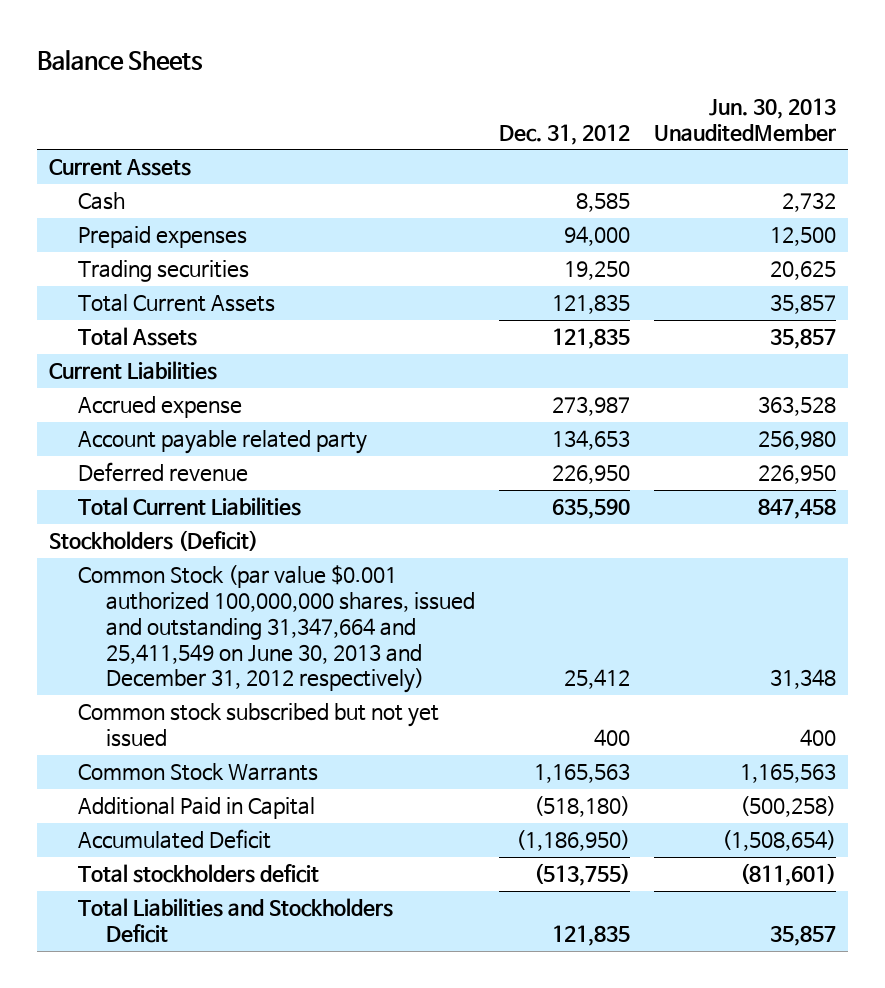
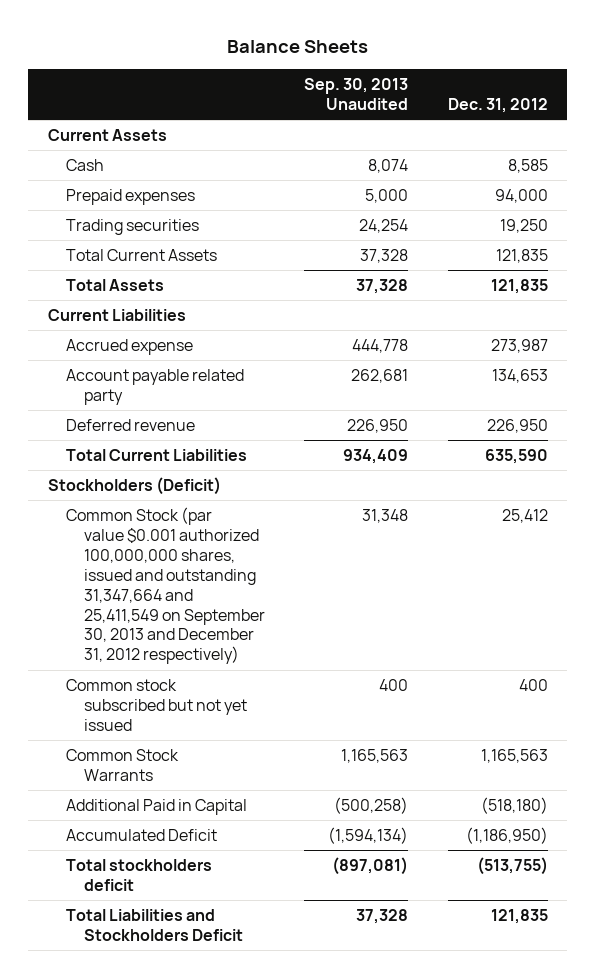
- | Dec. 31, 2012 | Jun. 30, 2013 UnauditedMember
+ | Sep. 30, 2013 Unaudited | Dec. 31, 2012
- Common Stock (par value $0.001 authorized 100,000,000 shares, issued and outstanding 31,347,664 and 25,411,549 on June 30, 2013 and December 31, 2012 respectively) | 25,412 | 31,348
+ Common Stock (par value $0.001 authorized 100,000,000 shares, issued and outstanding 31,347,664 and 25,411,549 on September 30, 2013 and December 31, 2012 respectively) | 31,348 | 25,412

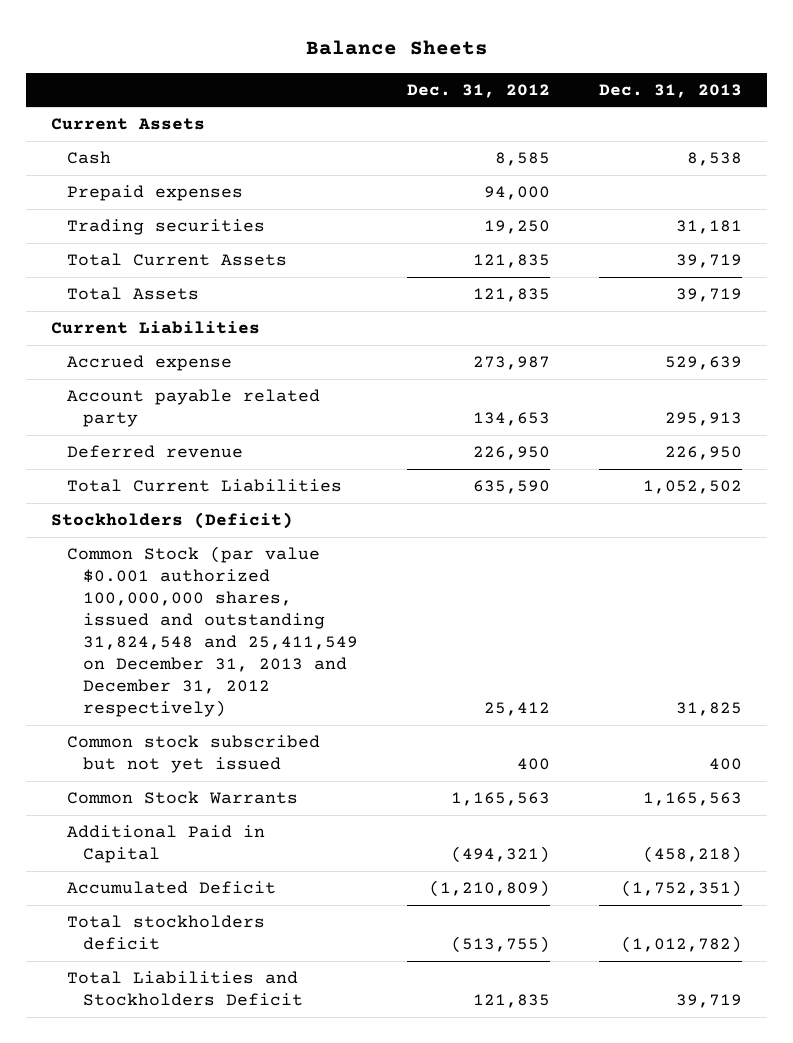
- | Sep. 30, 2013 Unaudited | Dec. 31, 2012
+ | Dec. 31, 2012 | Dec. 31, 2013
- Common Stock (par value $0.001 authorized 100,000,000 shares, issued and outstanding 31,347,664 and 25,411,549 on September 30, 2013 and December 31, 2012 respectively) | 31,348 | 25,412
+ Common Stock (par value $0.001 authorized 100,000,000 shares, issued and outstanding 31,824,548 and 25,411,549 on December 31, 2013 and December 31, 2012 respectively) | 25,412 | 31,825
- Additional Paid in Capital | (500,258) | (518,180)
- Accumulated Deficit | (1,594,134) | (1,186,950)
+ Additional Paid in Capital | (494,321) | (458,218)
+ Accumulated Deficit | (1,210,809) | (1,752,351)

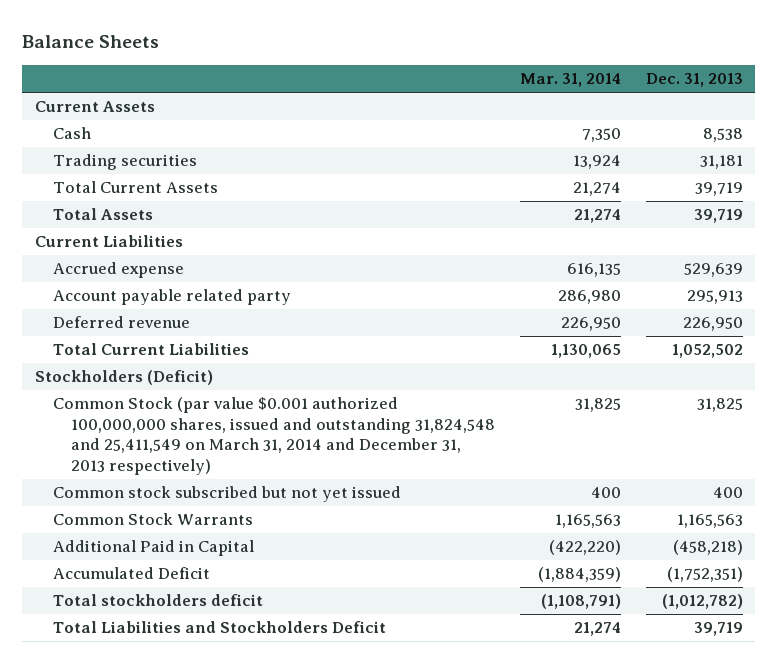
- | Dec. 31, 2012 | Dec. 31, 2013
+ | Mar. 31, 2014 | Dec. 31, 2013
- Prepaid expenses | 94,000 |
- Common Stock (par value $0.001 authorized 100,000,000 shares, issued and outstanding 31,824,548 and 25,411,549 on December 31, 2013 and December 31, 2012 respectively) | 25,412 | 31,825
+ Common Stock (par value $0.001 authorized 100,000,000 shares, issued and outstanding 31,824,548 and 25,411,549 on March 31, 2014 and December 31, 2013 respectively) | 31,825 | 31,825

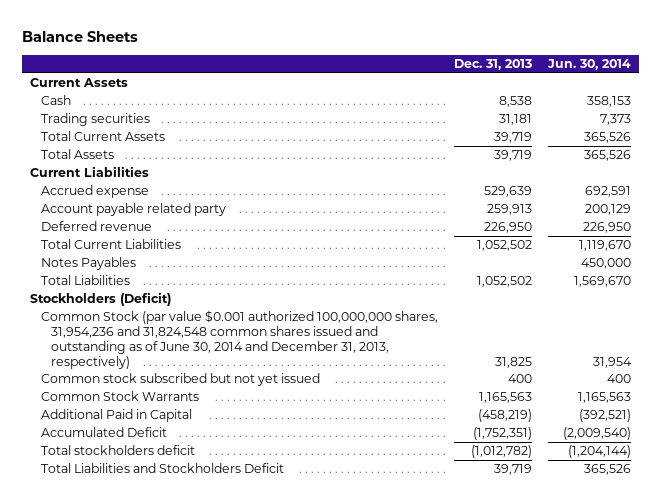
- | Mar. 31, 2014 | Dec. 31, 2013
+ | Dec. 31, 2013 | Jun. 30, 2014
- Account payable related party | 286,980 | 295,913
+ Account payable related party | 259,913 | 200,129
+ Notes Payables | | 450,000
+ Total Liabilities | 1,052,502 | 1,569,670
- Common Stock (par value $0.001 authorized 100,000,000 shares, issued and outstanding 31,824,548 and 25,411,549 on March 31, 2014 and December 31, 2013 respectively) | 31,825 | 31,825
+ Common Stock (par value $0.001 authorized 100,000,000 shares, 31,954,236 and 31,824,548 common shares issued and outstanding as of June 30, 2014 and December 31, 2013, respectively) | 31,825 | 31,954
- Additional Paid in Capital | (422,220) | (458,218)
+ Additional Paid in Capital | (458,219) | (392,521)

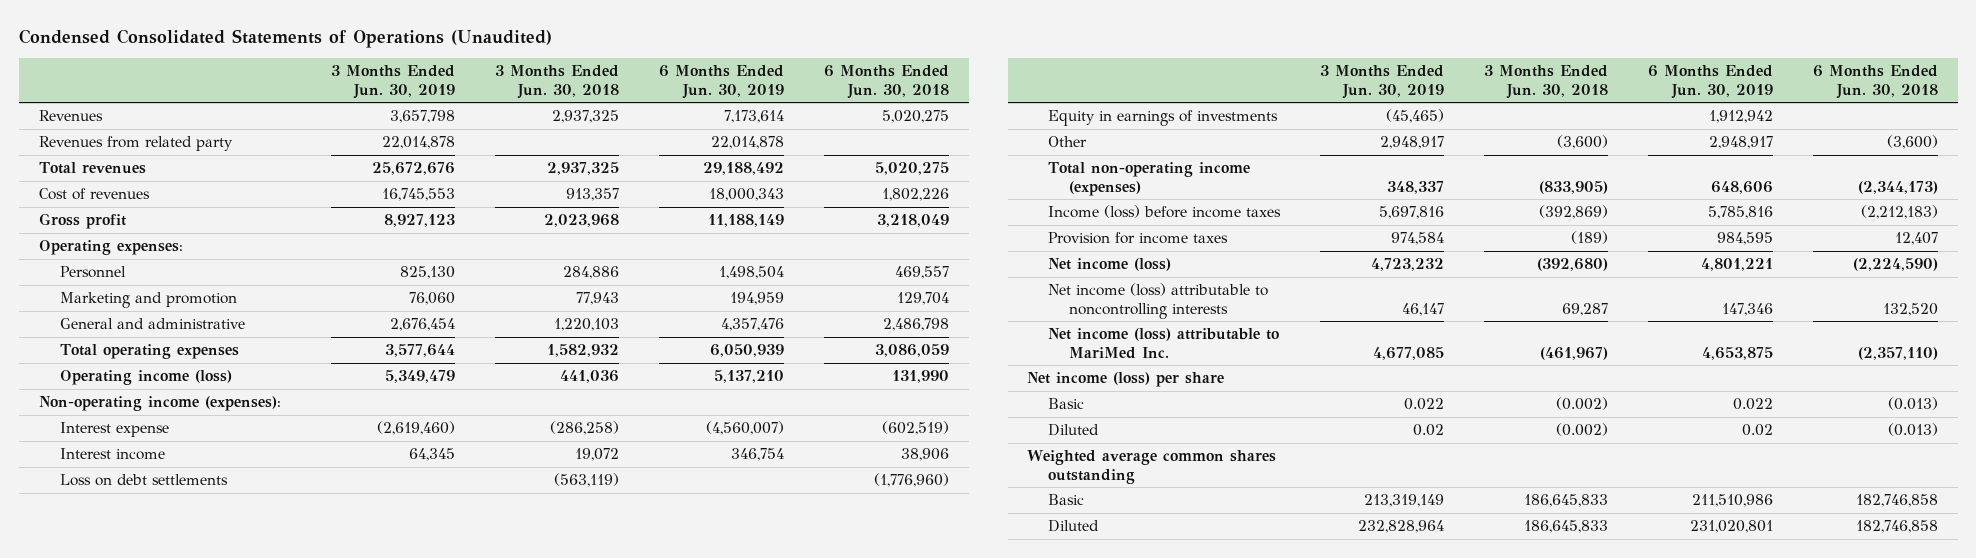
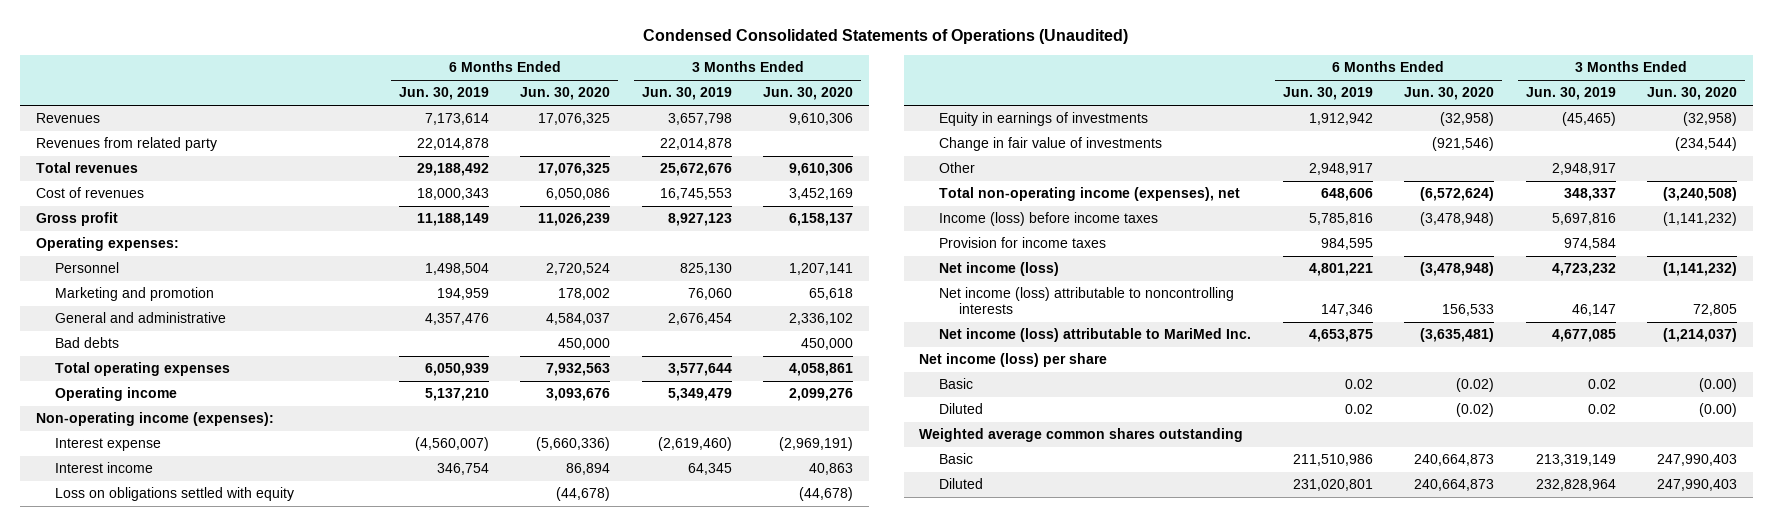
- | 3 Months Ended Jun. 30, 2019 | 3 Months Ended Jun. 30, 2018 | 6 Months Ended Jun. 30, 2019 | 6 Months Ended Jun. 30, 2018
+ | 6 Months Ended Jun. 30, 2019 | 6 Months Ended Jun. 30, 2020 | 3 Months Ended Jun. 30, 2019 | 3 Months Ended Jun. 30, 2020
+ Bad debts | | 450,000 | | 450,000
- Operating income (loss) | 5,349,479 | 441,036 | 5,137,210 | 131,990
+ Operating income | 5,137,210 | 3,093,676 | 5,349,479 | 2,099,276
- Loss on debt settlements | | (563,119) | | (1,776,960)
+ Loss on obligations settled with equity | | (44,678) | | (44,678)
+ Change in fair value of investments | | (921,546) | | (234,544)
- Total non-operating income (expenses) | 348,337 | (833,905) | 648,606 | (2,344,173)
+ Total non-operating income (expenses), net | 648,606 | (6,572,624) | 348,337 | (3,240,508)
- Basic | 0.022 | (0.002) | 0.022 | (0.013)
+ Basic | 0.02 | (0.02) | 0.02 | (0.00)

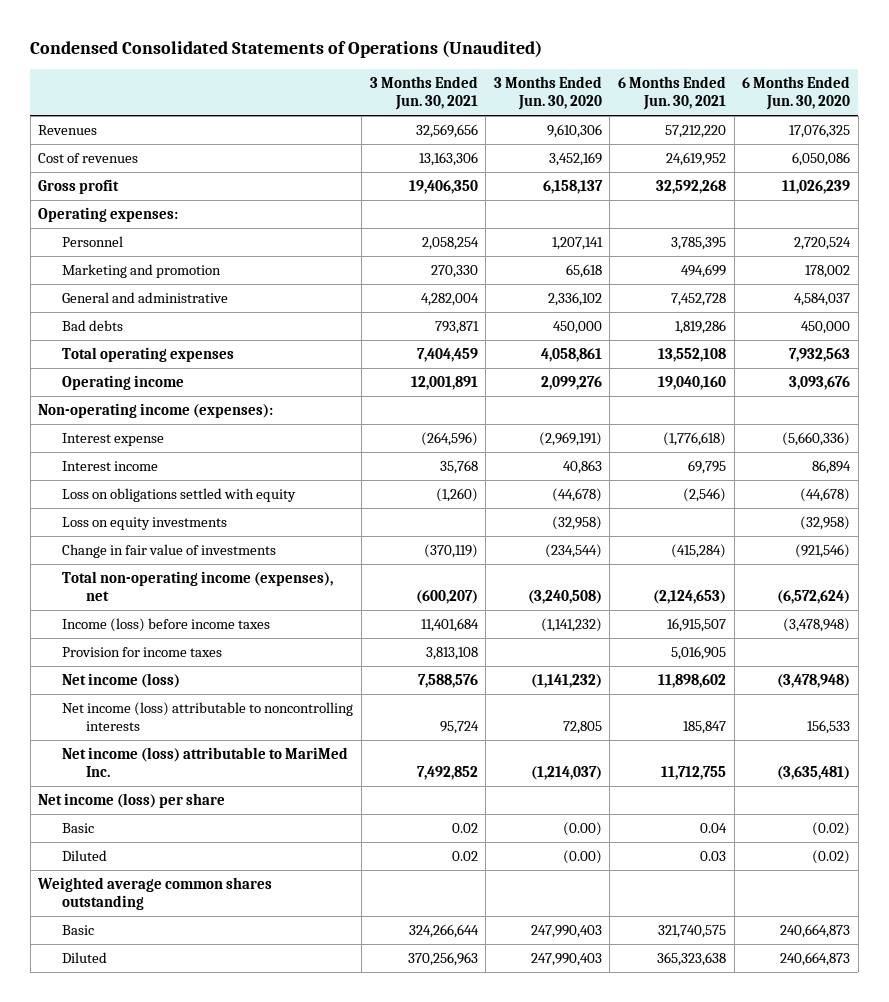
- | 6 Months Ended Jun. 30, 2019 | 6 Months Ended Jun. 30, 2020 | 3 Months Ended Jun. 30, 2019 | 3 Months Ended Jun. 30, 2020
+ | 3 Months Ended Jun. 30, 2021 | 3 Months Ended Jun. 30, 2020 | 6 Months Ended Jun. 30, 2021 | 6 Months Ended Jun. 30, 2020
- Revenues from related party | 22,014,878 | | 22,014,878 |
- Total revenues | 29,188,492 | 17,076,325 | 25,672,676 | 9,610,306
- Equity in earnings of investments | 1,912,942 | (32,958) | (45,465) | (32,958)
+ Loss on equity investments | | (32,958) | | (32,958)
- Other | 2,948,917 | | 2,948,917 |

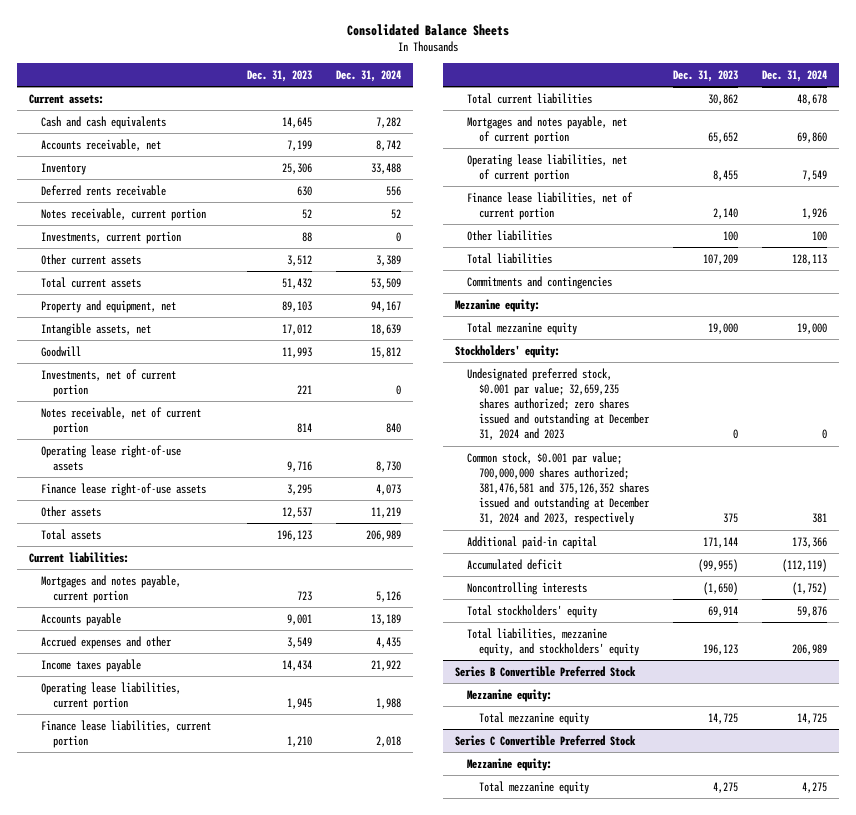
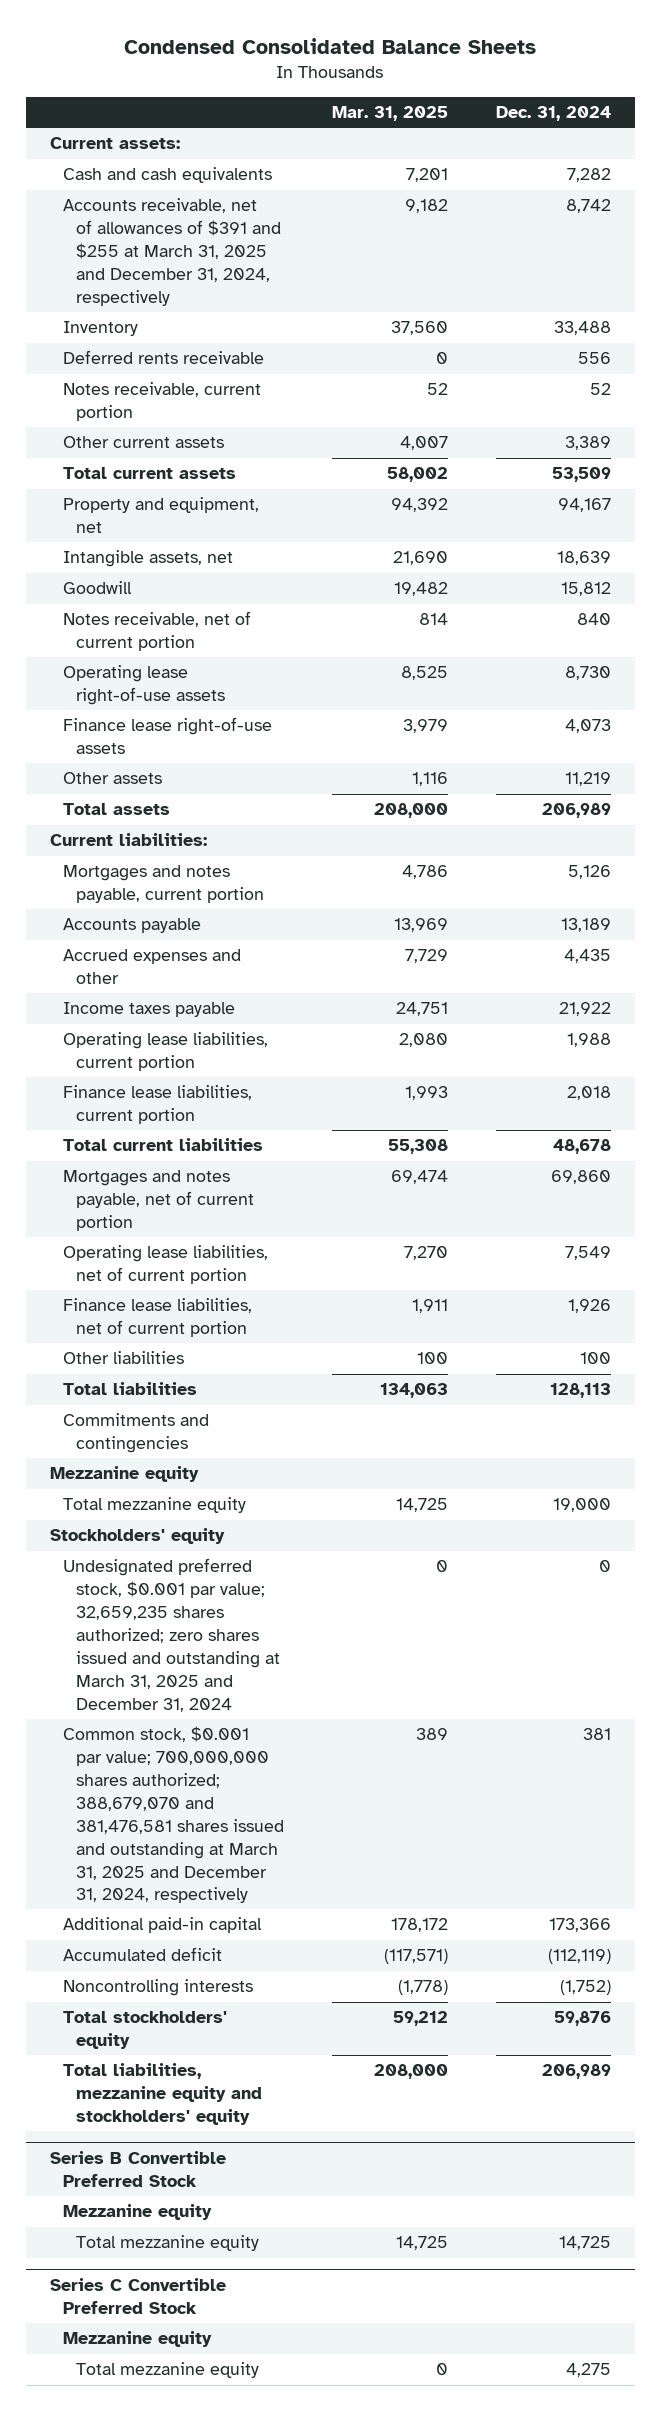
- Consolidated Balance Sheets
+ Condensed Consolidated Balance Sheets
- | Dec. 31, 2023 | Dec. 31, 2024
+ | Mar. 31, 2025 | Dec. 31, 2024
- Accounts receivable, net | 7,199 | 8,742
+ Accounts receivable, net of allowances of $391 and $255 at March 31, 2025 and December 31, 2024, respectively | 9,182 | 8,742
- Investments, current portion | 88 | 0
- Investments, net of current portion | 221 | 0
- Mezzanine equity:
+ Mezzanine equity
- Stockholders' equity:
- Undesignated preferred stock, $0.001 par value; 32,659,235 shares authorized; zero shares issued and outstanding at December 31, 2024 and 2023 | 0 | 0
- Common stock, $0.001 par value; 700,000,000 shares authorized; 381,476,581 and 375,126,352 shares issued and outstanding at December 31, 2024 and 2023, respectively | 375 | 381
+ Stockholders' equity
+ Undesignated preferred stock, $0.001 par value; 32,659,235 shares authorized; zero shares issued and outstanding at March 31, 2025 and December 31, 2024 | 0 | 0
+ Common stock, $0.001 par value; 700,000,000 shares authorized; 388,679,070 and 381,476,581 shares issued and outstanding at March 31, 2025 and December 31, 2024, respectively | 389 | 381
- Total liabilities, mezzanine equity, and stockholders' equity | 196,123 | 206,989
+ Total liabilities, mezzanine equity and stockholders' equity | 208,000 | 206,989
@ Series B Convertible Preferred Stock
- Mezzanine equity:
+ Mezzanine equity
@ Series C Convertible Preferred Stock
- Mezzanine equity:
+ Mezzanine equity

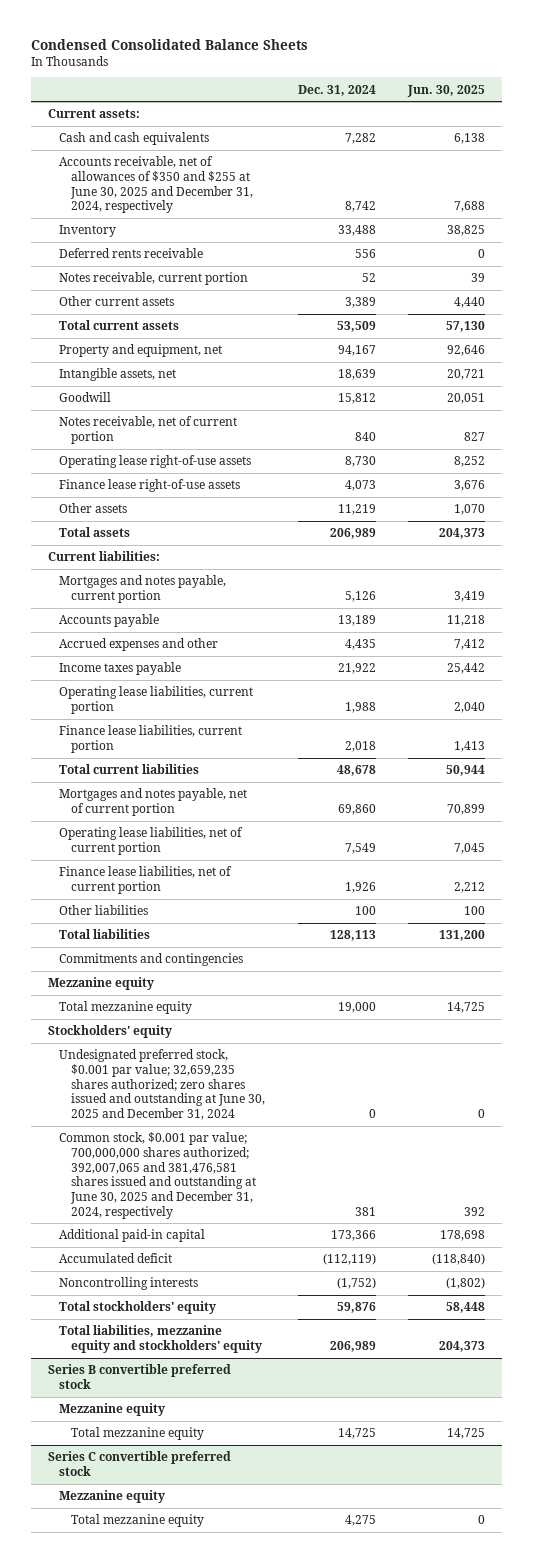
- | Mar. 31, 2025 | Dec. 31, 2024
+ | Dec. 31, 2024 | Jun. 30, 2025
- Accounts receivable, net of allowances of $391 and $255 at March 31, 2025 and December 31, 2024, respectively | 9,182 | 8,742
+ Accounts receivable, net of allowances of $350 and $255 at June 30, 2025 and December 31, 2024, respectively | 8,742 | 7,688
- Undesignated preferred stock, $0.001 par value; 32,659,235 shares authorized; zero shares issued and outstanding at March 31, 2025 and December 31, 2024 | 0 | 0
- Common stock, $0.001 par value; 700,000,000 shares authorized; 388,679,070 and 381,476,581 shares issued and outstanding at March 31, 2025 and December 31, 2024, respectively | 389 | 381
+ Undesignated preferred stock, $0.001 par value; 32,659,235 shares authorized; zero shares issued and outstanding at June 30, 2025 and December 31, 2024 | 0 | 0
+ Common stock, $0.001 par value; 700,000,000 shares authorized; 392,007,065 and 381,476,581 shares issued and outstanding at June 30, 2025 and December 31, 2024, respectively | 381 | 392
- Series B Convertible Preferred Stock
+ Series B convertible preferred stock
- Series C Convertible Preferred Stock
+ Series C convertible preferred stock

